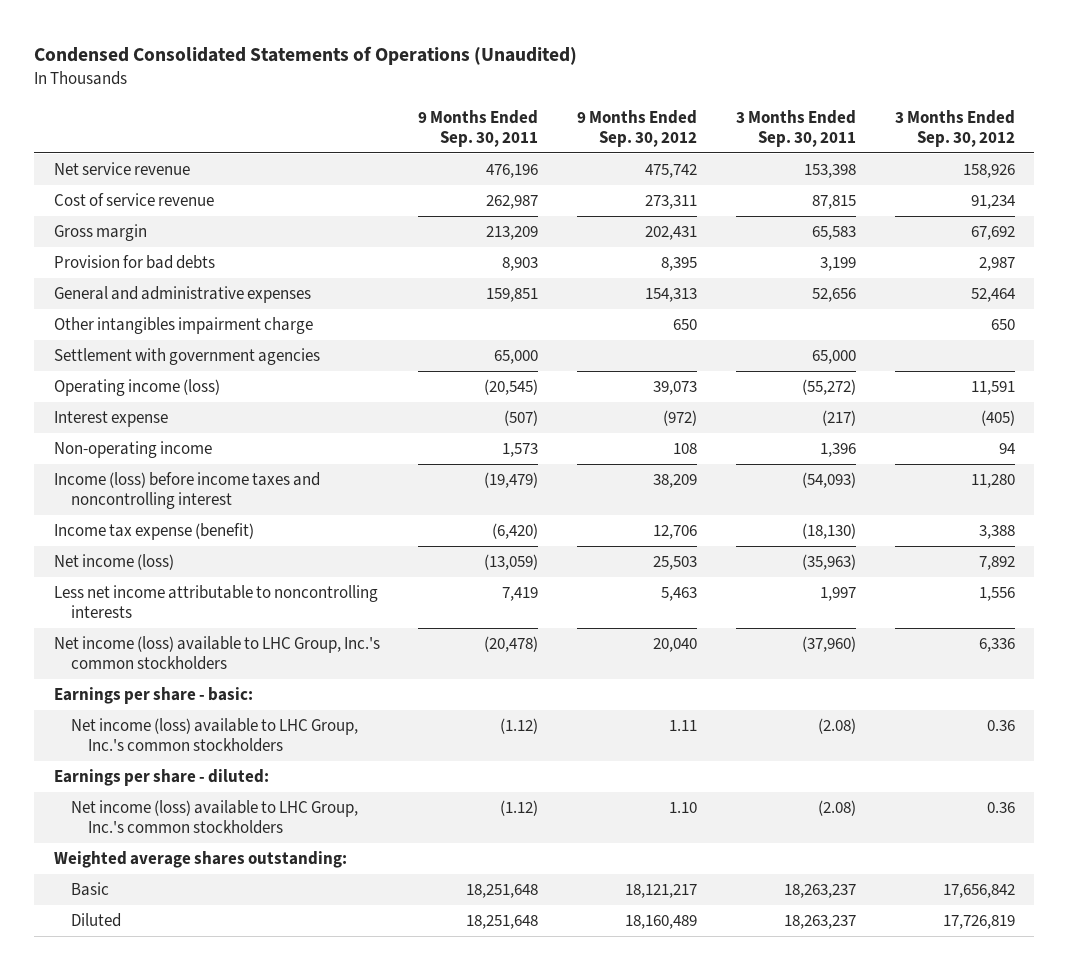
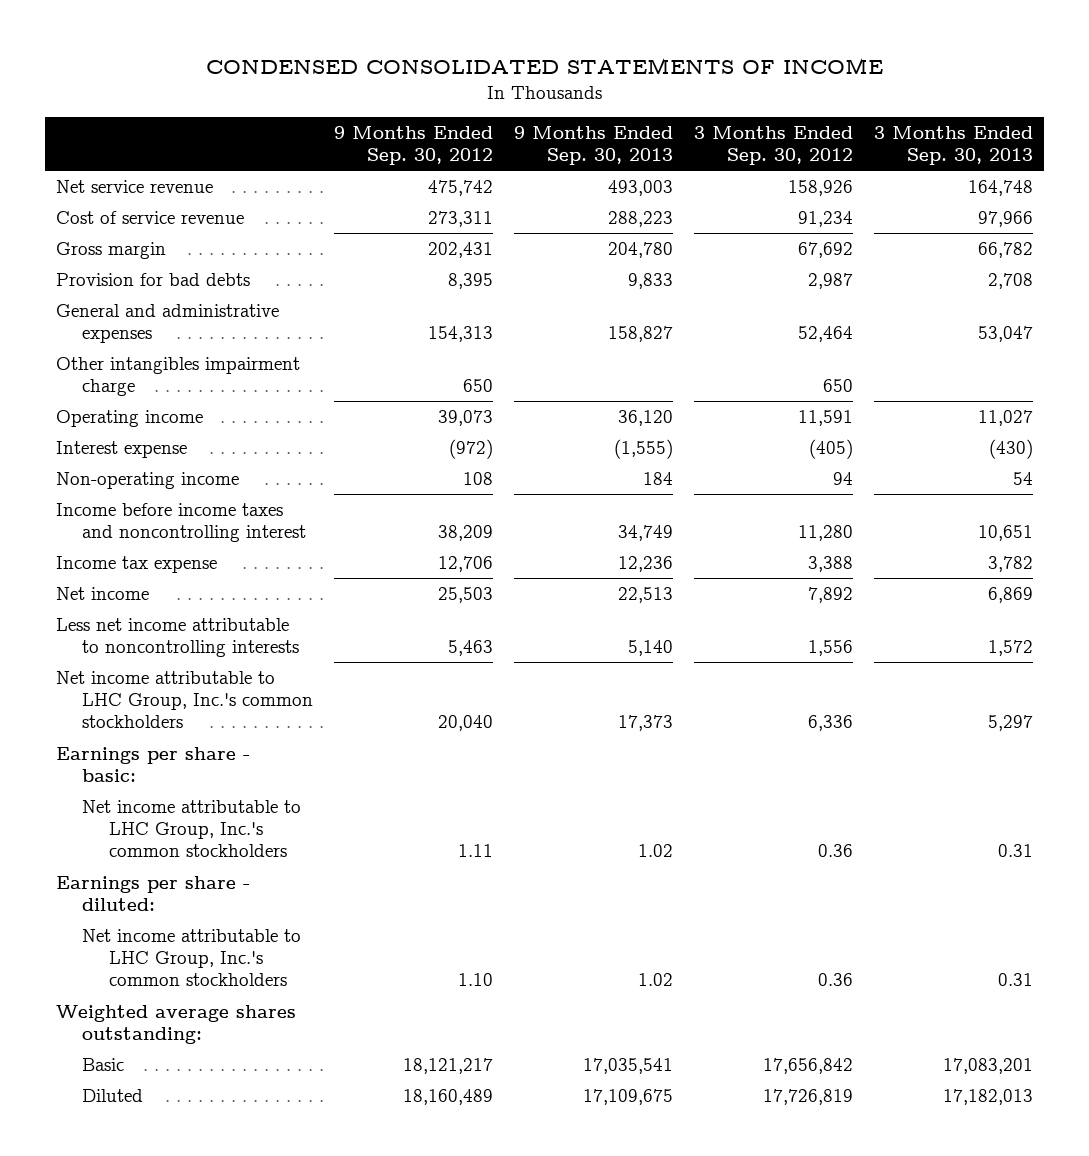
- Condensed Consolidated Statements of Operations (Unaudited)
+ CONDENSED CONSOLIDATED STATEMENTS OF INCOME
- | 9 Months Ended Sep. 30, 2011 | 9 Months Ended Sep. 30, 2012 | 3 Months Ended Sep. 30, 2011 | 3 Months Ended Sep. 30, 2012
+ | 9 Months Ended Sep. 30, 2012 | 9 Months Ended Sep. 30, 2013 | 3 Months Ended Sep. 30, 2012 | 3 Months Ended Sep. 30, 2013
- Settlement with government agencies | 65,000 | | 65,000 |
- Operating income (loss) | (20,545) | 39,073 | (55,272) | 11,591
+ Operating income | 39,073 | 36,120 | 11,591 | 11,027
- Income (loss) before income taxes and noncontrolling interest | (19,479) | 38,209 | (54,093) | 11,280
- Income tax expense (benefit) | (6,420) | 12,706 | (18,130) | 3,388
- Net income (loss) | (13,059) | 25,503 | (35,963) | 7,892
+ Income before income taxes and noncontrolling interest | 38,209 | 34,749 | 11,280 | 10,651
+ Income tax expense | 12,706 | 12,236 | 3,388 | 3,782
+ Net income | 25,503 | 22,513 | 7,892 | 6,869
- Net income (loss) available to LHC Group, Inc.'s common stockholders | (20,478) | 20,040 | (37,960) | 6,336
+ Net income attributable to LHC Group, Inc.'s common stockholders | 20,040 | 17,373 | 6,336 | 5,297
- Net income (loss) available to LHC Group, Inc.'s common stockholders | (1.12) | 1.11 | (2.08) | 0.36
+ Net income attributable to LHC Group, Inc.'s common stockholders | 1.11 | 1.02 | 0.36 | 0.31
- Net income (loss) available to LHC Group, Inc.'s common stockholders | (1.12) | 1.10 | (2.08) | 0.36
+ Net income attributable to LHC Group, Inc.'s common stockholders | 1.10 | 1.02 | 0.36 | 0.31

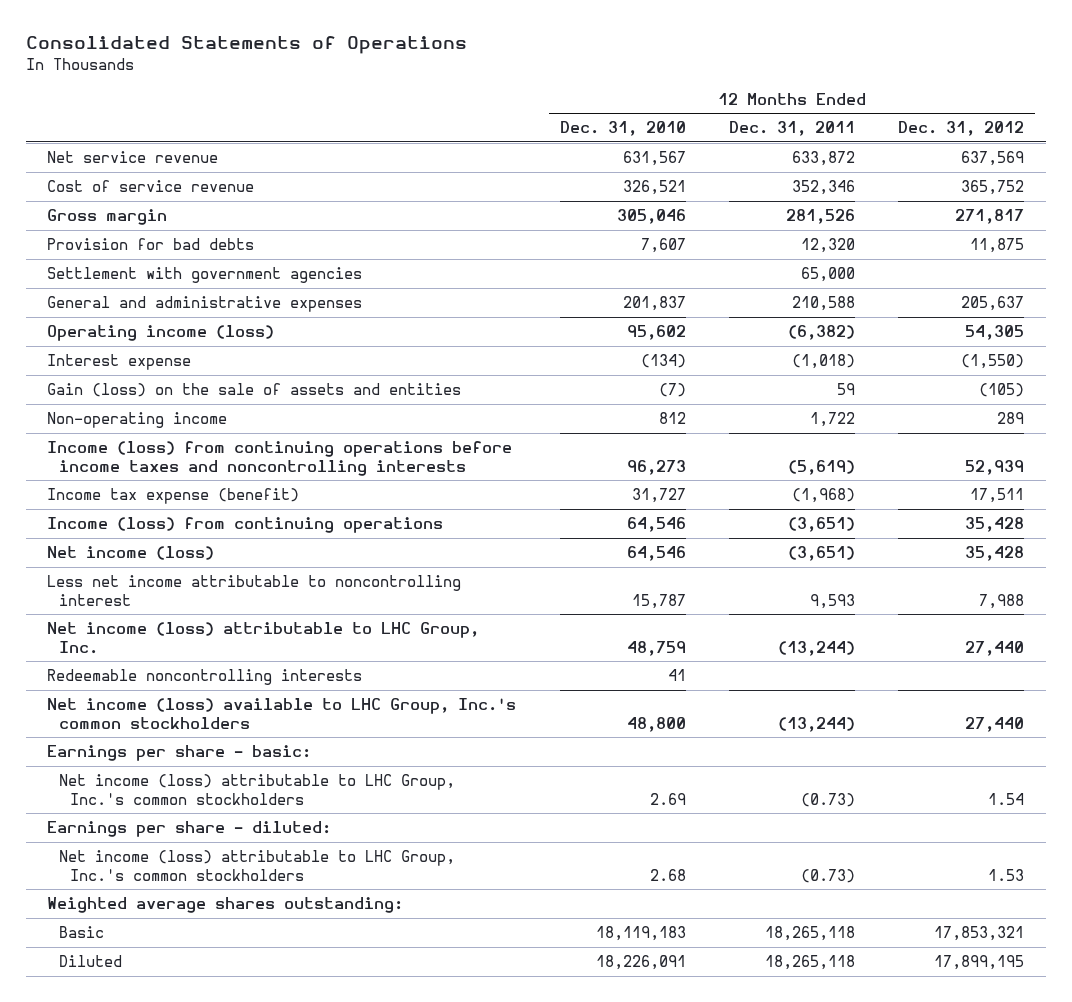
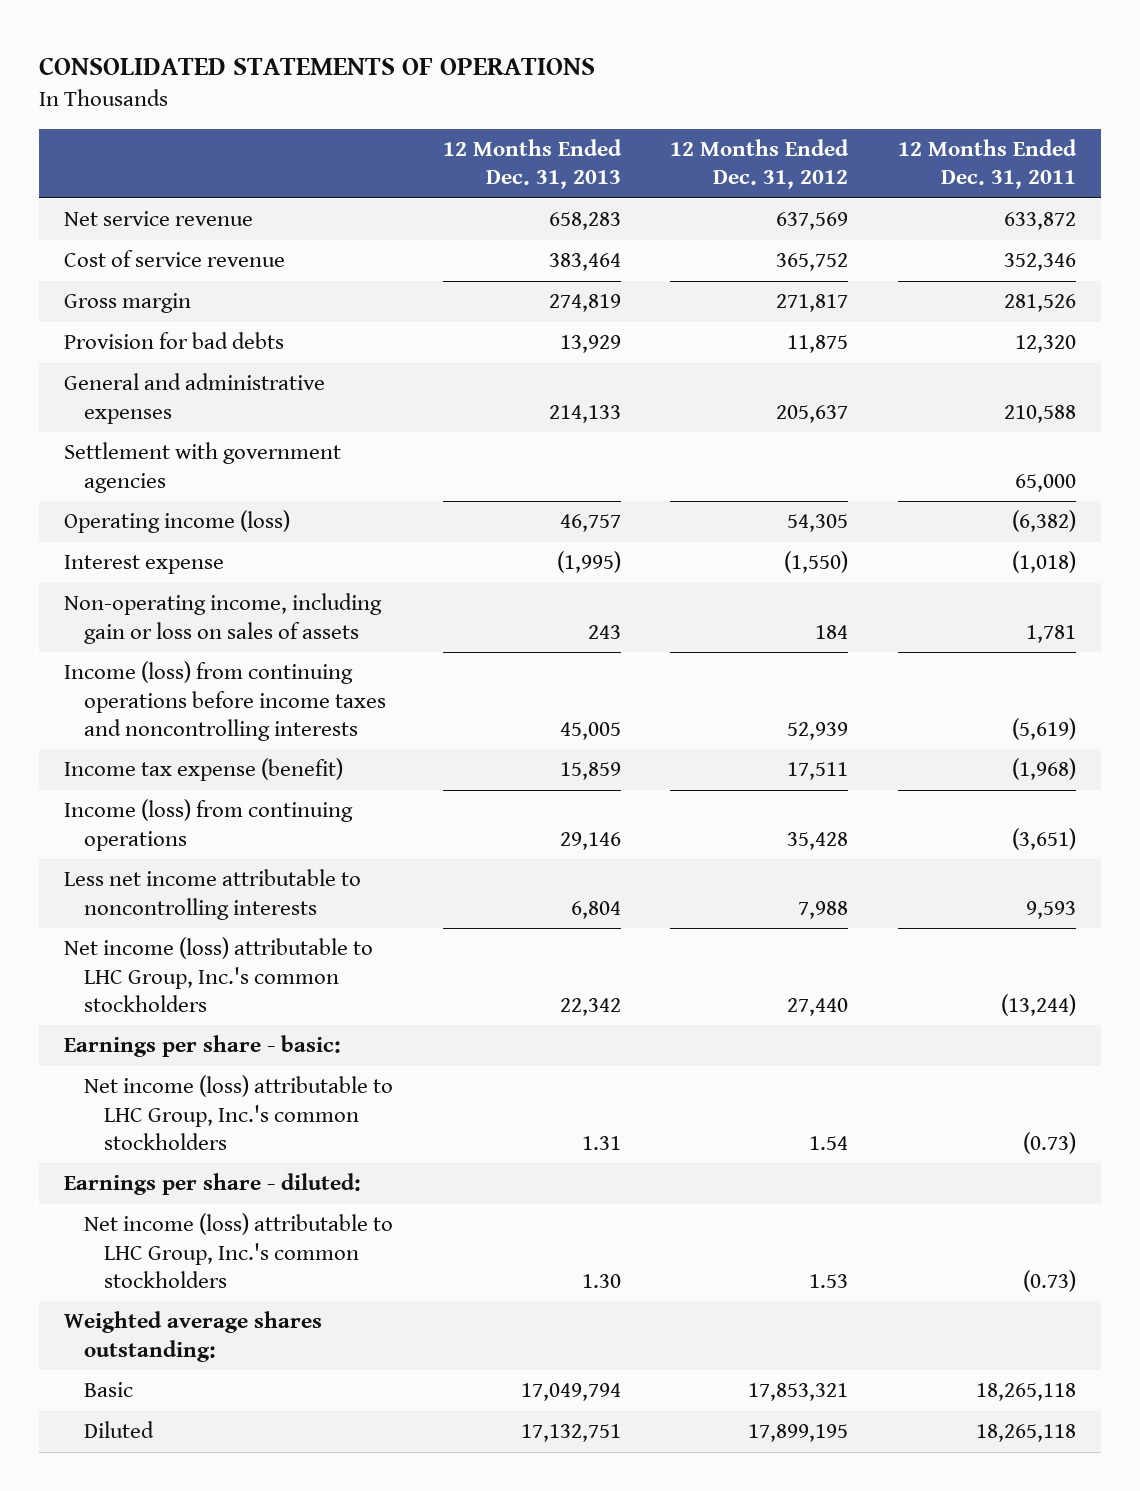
- Consolidated Statements of Operations
+ CONSOLIDATED STATEMENTS OF OPERATIONS
- | 12 Months Ended Dec. 31, 2010 | 12 Months Ended Dec. 31, 2011 | 12 Months Ended Dec. 31, 2012
+ | 12 Months Ended Dec. 31, 2013 | 12 Months Ended Dec. 31, 2012 | 12 Months Ended Dec. 31, 2011
moved down: Settlement with government agencies | | | 65,000
- Gain (loss) on the sale of assets and entities | (7) | 59 | (105)
- Non-operating income | 812 | 1,722 | 289
+ Non-operating income, including gain or loss on sales of assets | 243 | 184 | 1,781
- Net income (loss) | 64,546 | (3,651) | 35,428
- Less net income attributable to noncontrolling interest | 15,787 | 9,593 | 7,988
- Net income (loss) attributable to LHC Group, Inc. | 48,759 | (13,244) | 27,440
- Redeemable noncontrolling interests | 41 | |
- Net income (loss) available to LHC Group, Inc.'s common stockholders | 48,800 | (13,244) | 27,440
+ Less net income attributable to noncontrolling interests | 6,804 | 7,988 | 9,593
+ Net income (loss) attributable to LHC Group, Inc.'s common stockholders | 22,342 | 27,440 | (13,244)

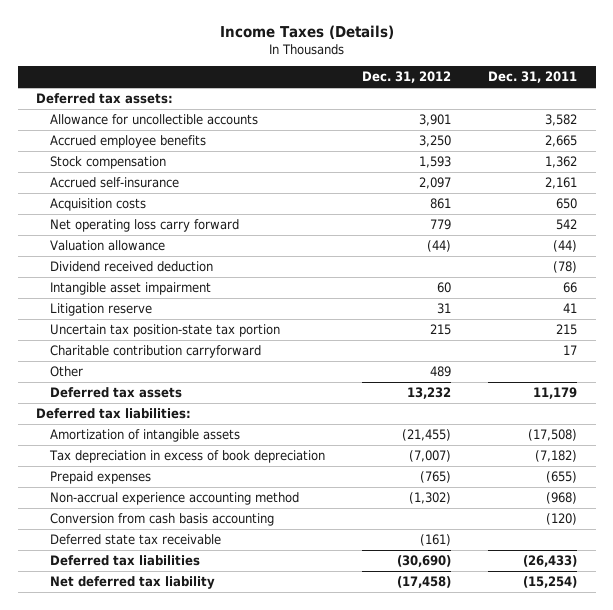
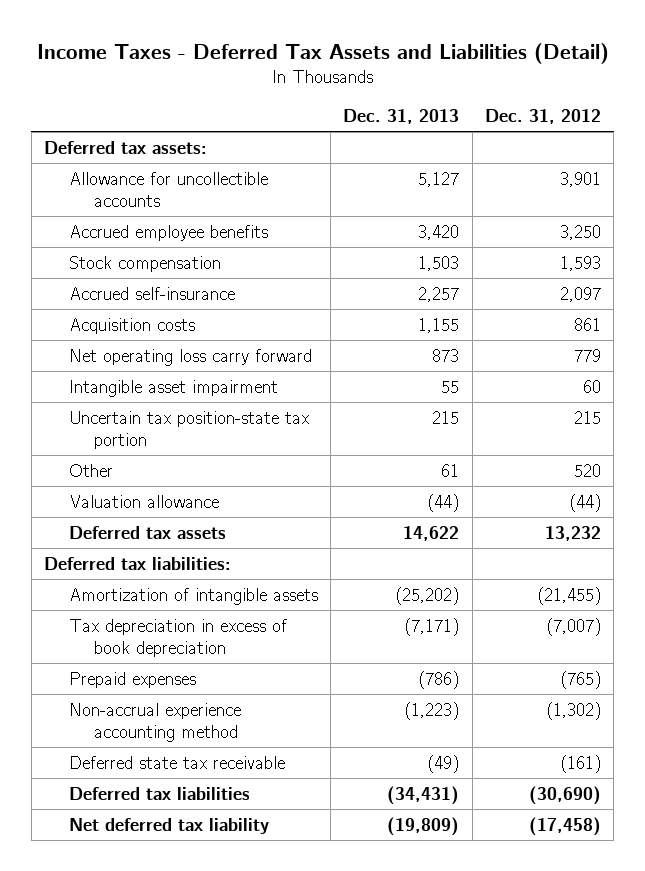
- Income Taxes (Details)
+ Income Taxes - Deferred Tax Assets and Liabilities (Detail)
- | Dec. 31, 2012 | Dec. 31, 2011
+ | Dec. 31, 2013 | Dec. 31, 2012
- Dividend received deduction | | (78)
- Litigation reserve | 31 | 41
- Charitable contribution carryforward | | 17
- Other | 489 |
+ Other | 61 | 520
moved down: Valuation allowance | (44) | (44)
- Conversion from cash basis accounting | | (120)

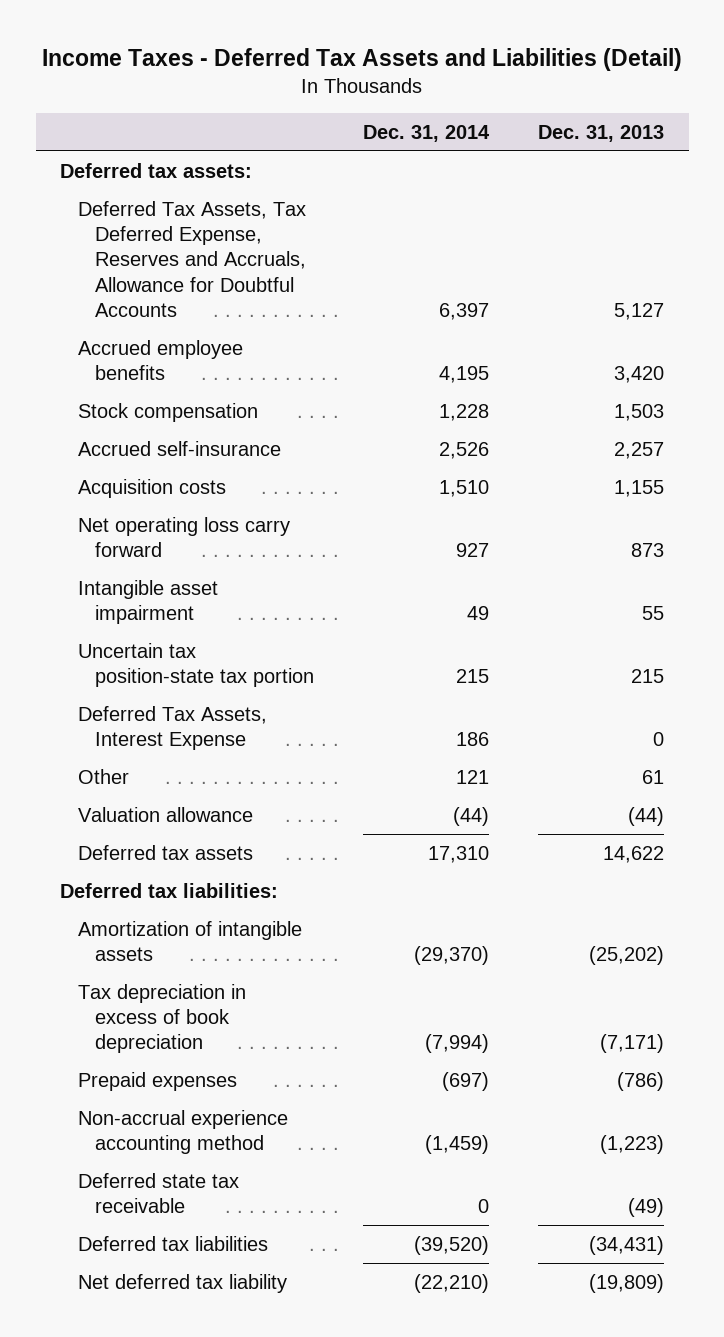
- | Dec. 31, 2013 | Dec. 31, 2012
+ | Dec. 31, 2014 | Dec. 31, 2013
- Allowance for uncollectible accounts | 5,127 | 3,901
+ Deferred Tax Assets, Tax Deferred Expense, Reserves and Accruals, Allowance for Doubtful Accounts | 6,397 | 5,127
+ Deferred Tax Assets, Interest Expense | 186 | 0

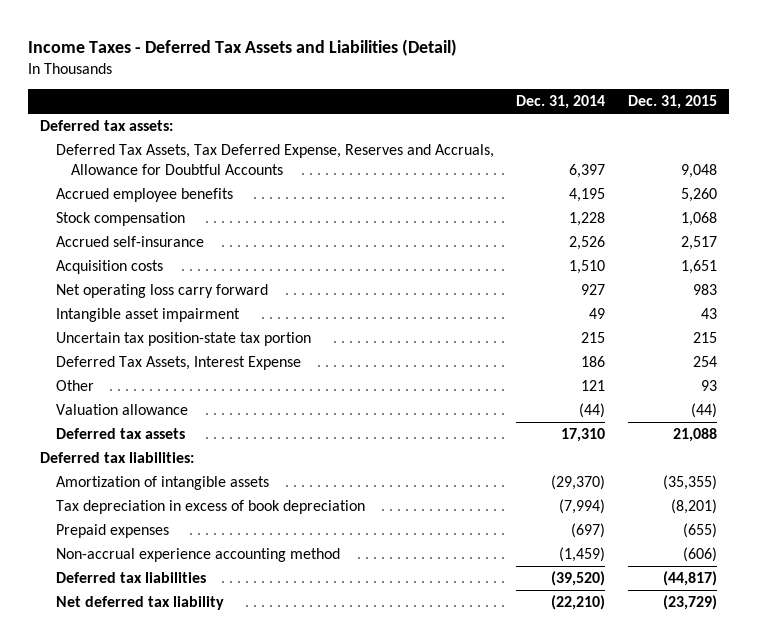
- | Dec. 31, 2014 | Dec. 31, 2013
+ | Dec. 31, 2014 | Dec. 31, 2015
- Deferred state tax receivable | 0 | (49)

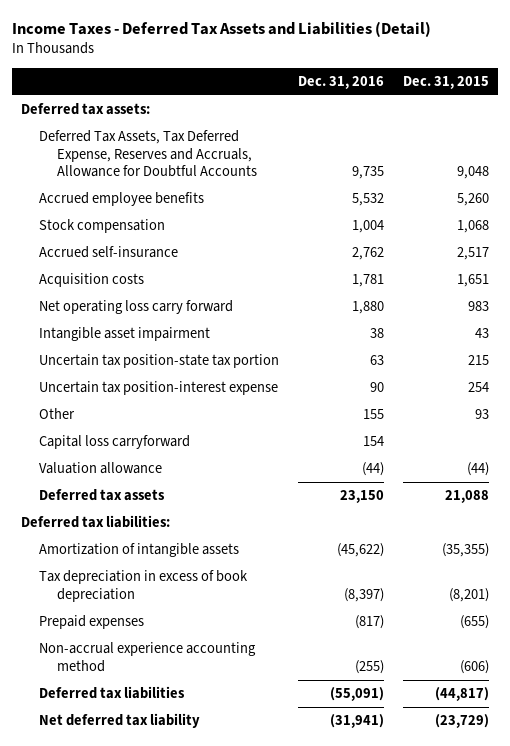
- | Dec. 31, 2014 | Dec. 31, 2015
+ | Dec. 31, 2016 | Dec. 31, 2015
- Deferred Tax Assets, Interest Expense | 186 | 254
+ Uncertain tax position-interest expense | 90 | 254
+ Capital loss carryforward | 154 |

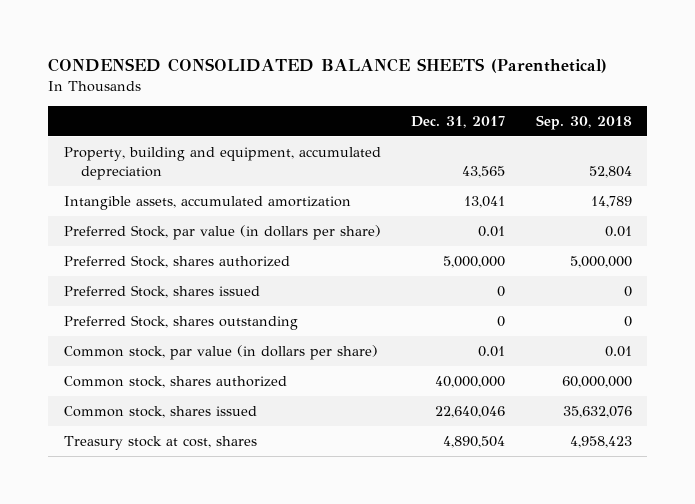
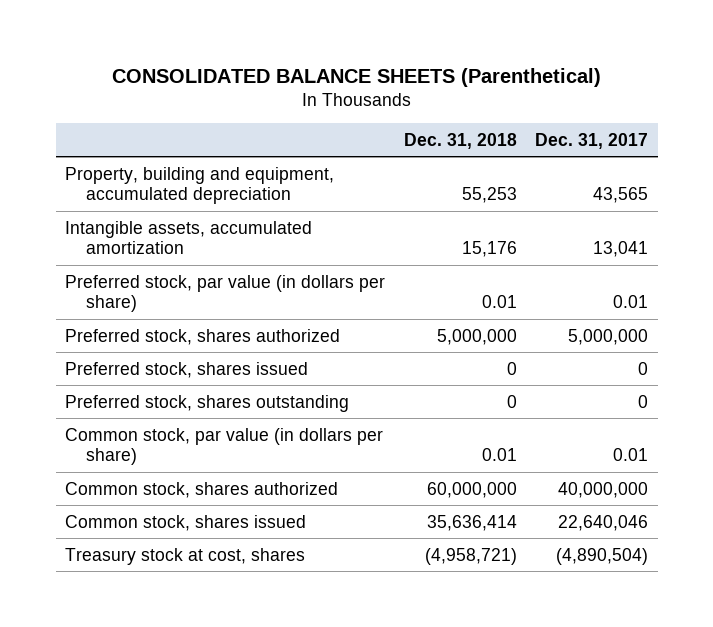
- CONDENSED CONSOLIDATED BALANCE SHEETS (Parenthetical)
+ CONSOLIDATED BALANCE SHEETS (Parenthetical)
- | Dec. 31, 2017 | Sep. 30, 2018
+ | Dec. 31, 2018 | Dec. 31, 2017
- Preferred Stock, par value (in dollars per share) | 0.01 | 0.01
- Preferred Stock, shares authorized | 5,000,000 | 5,000,000
- Preferred Stock, shares issued | 0 | 0
- Preferred Stock, shares outstanding | 0 | 0
+ Preferred stock, par value (in dollars per share) | 0.01 | 0.01
+ Preferred stock, shares authorized | 5,000,000 | 5,000,000
+ Preferred stock, shares issued | 0 | 0
+ Preferred stock, shares outstanding | 0 | 0
- Treasury stock at cost, shares | 4,890,504 | 4,958,423
+ Treasury stock at cost, shares | (4,958,721) | (4,890,504)

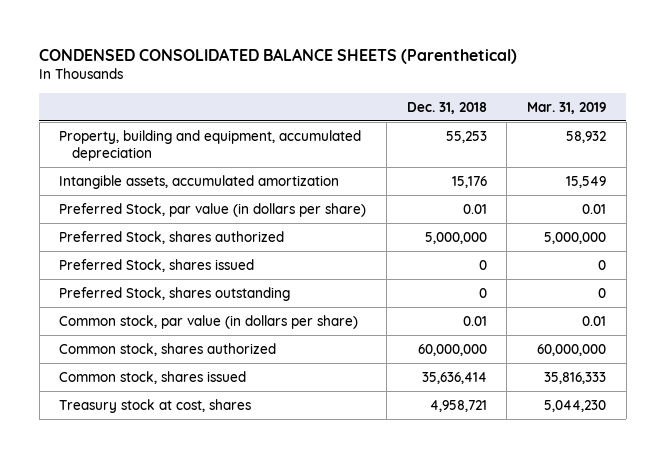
- CONSOLIDATED BALANCE SHEETS (Parenthetical)
+ CONDENSED CONSOLIDATED BALANCE SHEETS (Parenthetical)
- | Dec. 31, 2018 | Dec. 31, 2017
+ | Dec. 31, 2018 | Mar. 31, 2019
- Preferred stock, par value (in dollars per share) | 0.01 | 0.01
- Preferred stock, shares authorized | 5,000,000 | 5,000,000
- Preferred stock, shares issued | 0 | 0
- Preferred stock, shares outstanding | 0 | 0
+ Preferred Stock, par value (in dollars per share) | 0.01 | 0.01
+ Preferred Stock, shares authorized | 5,000,000 | 5,000,000
+ Preferred Stock, shares issued | 0 | 0
+ Preferred Stock, shares outstanding | 0 | 0
- Treasury stock at cost, shares | (4,958,721) | (4,890,504)
+ Treasury stock at cost, shares | 4,958,721 | 5,044,230

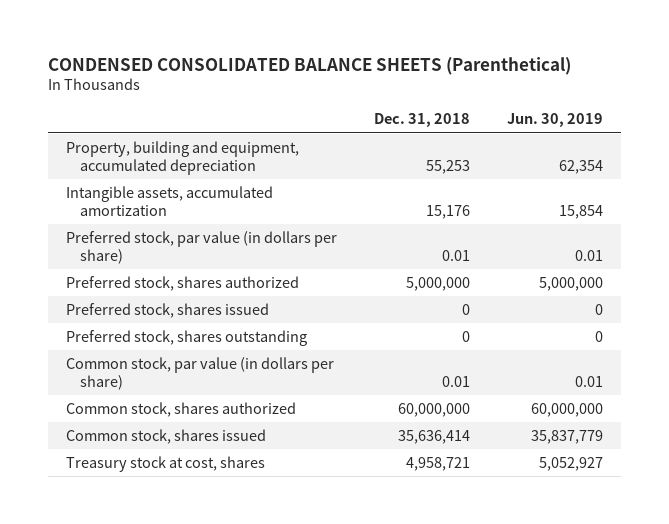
- | Dec. 31, 2018 | Mar. 31, 2019
+ | Dec. 31, 2018 | Jun. 30, 2019
- Preferred Stock, par value (in dollars per share) | 0.01 | 0.01
- Preferred Stock, shares authorized | 5,000,000 | 5,000,000
- Preferred Stock, shares issued | 0 | 0
- Preferred Stock, shares outstanding | 0 | 0
+ Preferred stock, par value (in dollars per share) | 0.01 | 0.01
+ Preferred stock, shares authorized | 5,000,000 | 5,000,000
+ Preferred stock, shares issued | 0 | 0
+ Preferred stock, shares outstanding | 0 | 0

